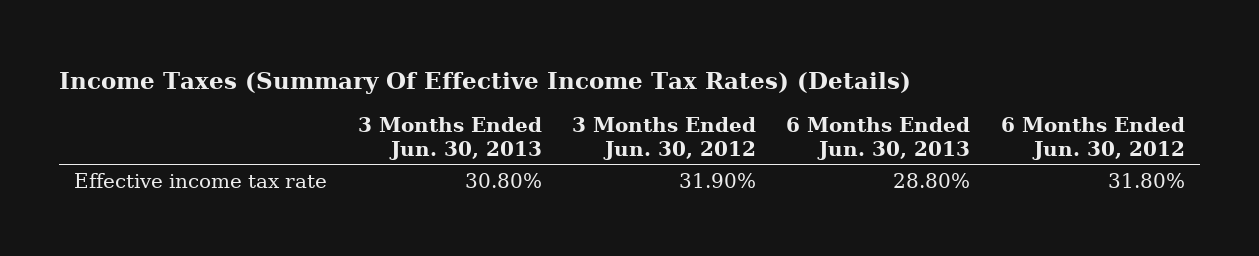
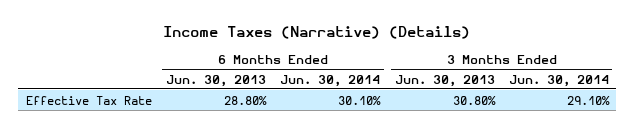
- Income Taxes (Summary Of Effective Income Tax Rates) (Details)
+ Income Taxes (Narrative) (Details)
- | 3 Months Ended Jun. 30, 2013 | 3 Months Ended Jun. 30, 2012 | 6 Months Ended Jun. 30, 2013 | 6 Months Ended Jun. 30, 2012
+ | 6 Months Ended Jun. 30, 2013 | 6 Months Ended Jun. 30, 2014 | 3 Months Ended Jun. 30, 2013 | 3 Months Ended Jun. 30, 2014
- Effective income tax rate | 30.80% | 31.90% | 28.80% | 31.80%
+ Effective Tax Rate | 28.80% | 30.10% | 30.80% | 29.10%

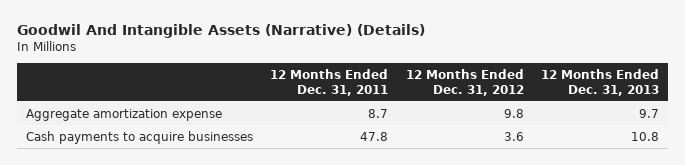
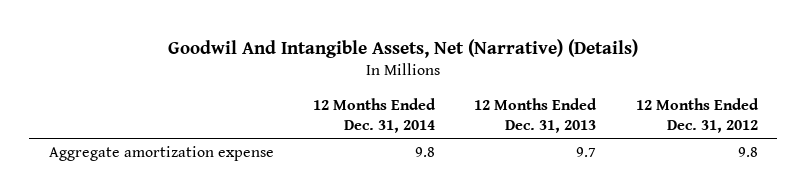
- Goodwil And Intangible Assets (Narrative) (Details)
+ Goodwil And Intangible Assets, Net (Narrative) (Details)
- | 12 Months Ended Dec. 31, 2011 | 12 Months Ended Dec. 31, 2012 | 12 Months Ended Dec. 31, 2013
+ | 12 Months Ended Dec. 31, 2014 | 12 Months Ended Dec. 31, 2013 | 12 Months Ended Dec. 31, 2012
- Cash payments to acquire businesses | 47.8 | 3.6 | 10.8

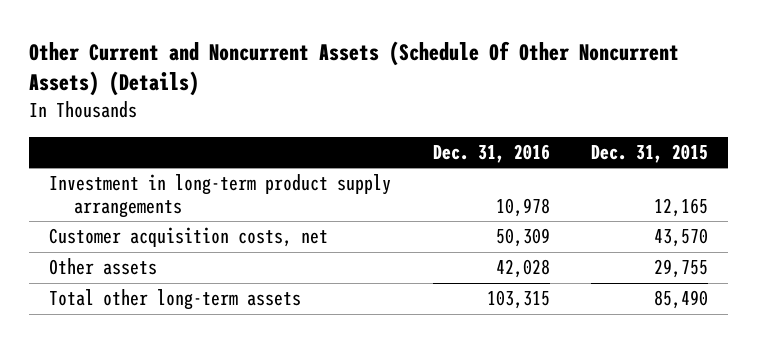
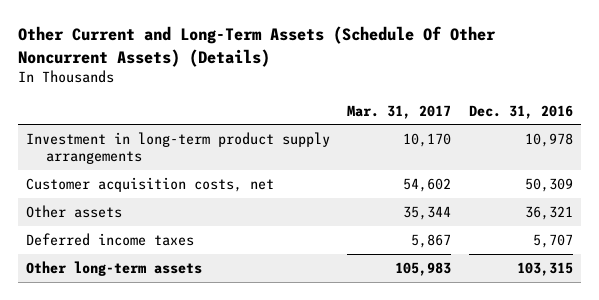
- Other Current and Noncurrent Assets (Schedule Of Other Noncurrent Assets) (Details)
+ Other Current and Long-Term Assets (Schedule Of Other Noncurrent Assets) (Details)
- | Dec. 31, 2016 | Dec. 31, 2015
+ | Mar. 31, 2017 | Dec. 31, 2016
- Other assets | 42,028 | 29,755
- Total other long-term assets | 103,315 | 85,490
+ Other assets | 35,344 | 36,321
+ Deferred income taxes | 5,867 | 5,707
+ Other long-term assets | 105,983 | 103,315

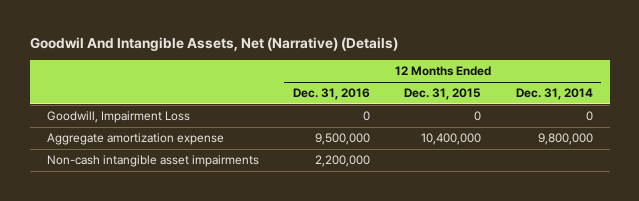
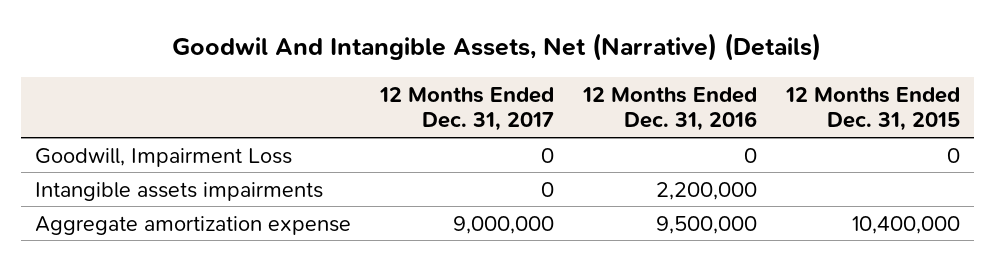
- | 12 Months Ended Dec. 31, 2016 | 12 Months Ended Dec. 31, 2015 | 12 Months Ended Dec. 31, 2014
+ | 12 Months Ended Dec. 31, 2017 | 12 Months Ended Dec. 31, 2016 | 12 Months Ended Dec. 31, 2015
+ Intangible assets impairments | 0 | 2,200,000 |
- Non-cash intangible asset impairments | 2,200,000 | |

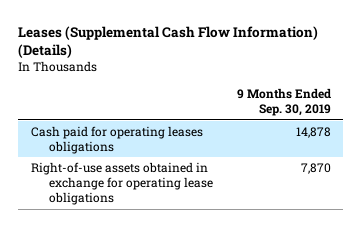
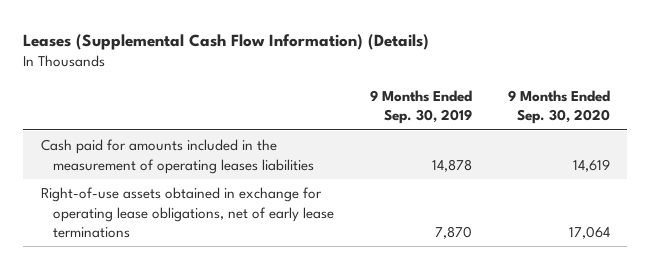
- | 9 Months Ended Sep. 30, 2019
+ | 9 Months Ended Sep. 30, 2019 | 9 Months Ended Sep. 30, 2020
- Cash paid for operating leases obligations | 14,878
- Right-of-use assets obtained in exchange for operating lease obligations | 7,870
+ Cash paid for amounts included in the measurement of operating leases liabilities | 14,878 | 14,619
+ Right-of-use assets obtained in exchange for operating lease obligations, net of early lease terminations | 7,870 | 17,064

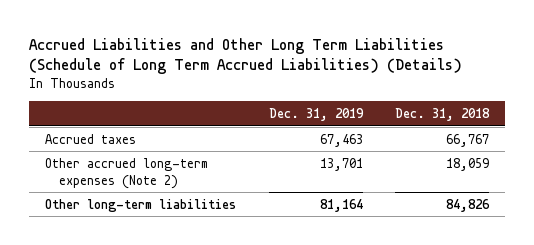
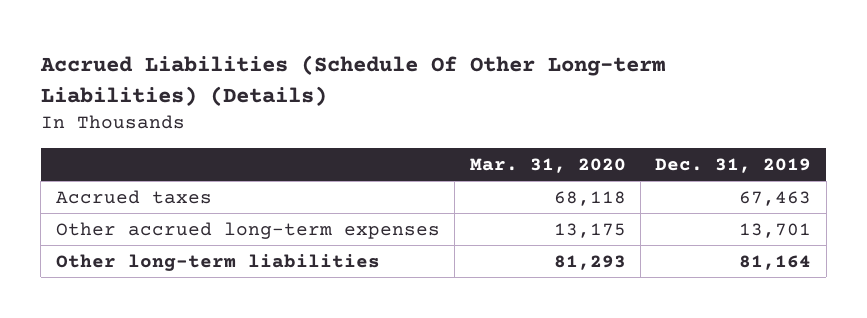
- Accrued Liabilities and Other Long Term Liabilities (Schedule of Long Term Accrued Liabilities) (Details)
+ Accrued Liabilities (Schedule Of Other Long-term Liabilities) (Details)
- | Dec. 31, 2019 | Dec. 31, 2018
+ | Mar. 31, 2020 | Dec. 31, 2019
- Other accrued long-term expenses (Note 2) | 13,701 | 18,059
+ Other accrued long-term expenses | 13,175 | 13,701

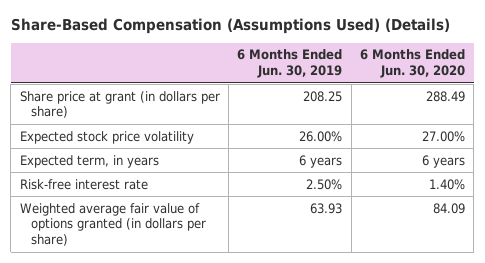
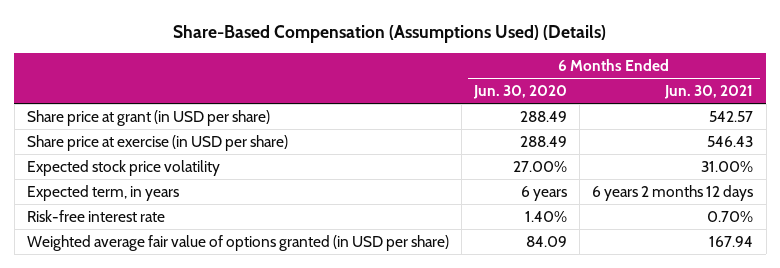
- | 6 Months Ended Jun. 30, 2019 | 6 Months Ended Jun. 30, 2020
+ | 6 Months Ended Jun. 30, 2020 | 6 Months Ended Jun. 30, 2021
- Share price at grant (in dollars per share) | 208.25 | 288.49
+ Share price at grant (in USD per share) | 288.49 | 542.57
+ Share price at exercise (in USD per share) | 288.49 | 546.43
- Weighted average fair value of options granted (in dollars per share) | 63.93 | 84.09
+ Weighted average fair value of options granted (in USD per share) | 84.09 | 167.94

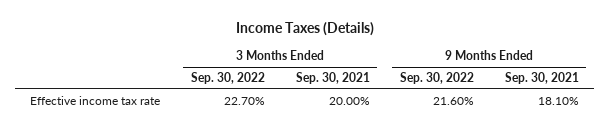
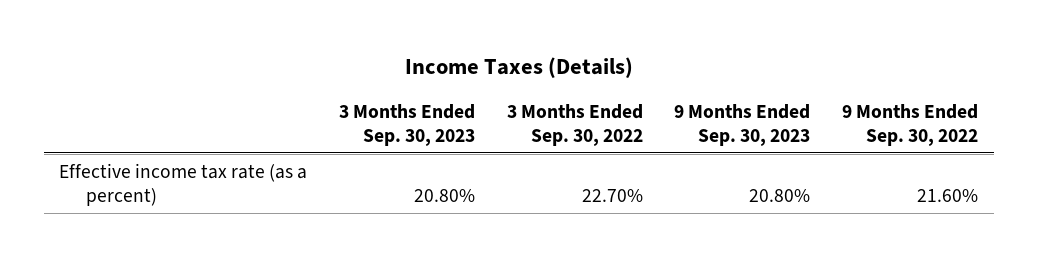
- | 3 Months Ended Sep. 30, 2022 | 3 Months Ended Sep. 30, 2021 | 9 Months Ended Sep. 30, 2022 | 9 Months Ended Sep. 30, 2021
+ | 3 Months Ended Sep. 30, 2023 | 3 Months Ended Sep. 30, 2022 | 9 Months Ended Sep. 30, 2023 | 9 Months Ended Sep. 30, 2022
- Effective income tax rate | 22.70% | 20.00% | 21.60% | 18.10%
+ Effective income tax rate (as a percent) | 20.80% | 22.70% | 20.80% | 21.60%

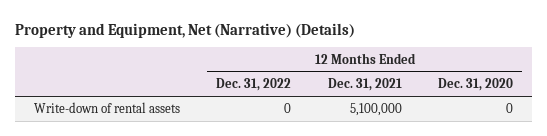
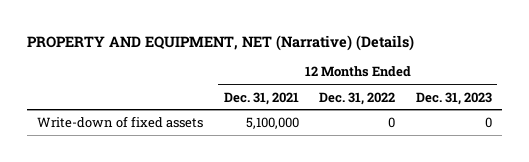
- Property and Equipment, Net (Narrative) (Details)
+ PROPERTY AND EQUIPMENT, NET (Narrative) (Details)
- | 12 Months Ended Dec. 31, 2022 | 12 Months Ended Dec. 31, 2021 | 12 Months Ended Dec. 31, 2020
+ | 12 Months Ended Dec. 31, 2021 | 12 Months Ended Dec. 31, 2022 | 12 Months Ended Dec. 31, 2023
- Write-down of rental assets | 0 | 5,100,000 | 0
+ Write-down of fixed assets | 5,100,000 | 0 | 0

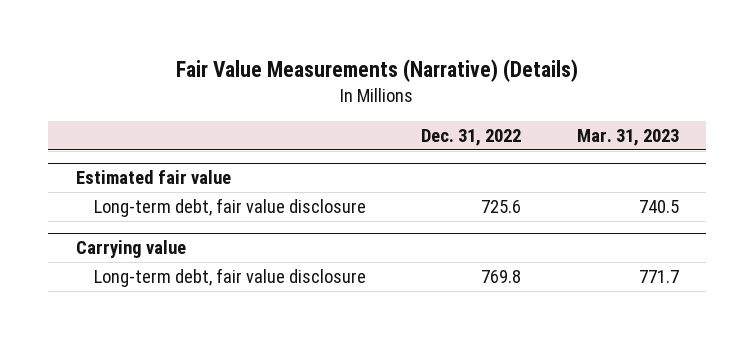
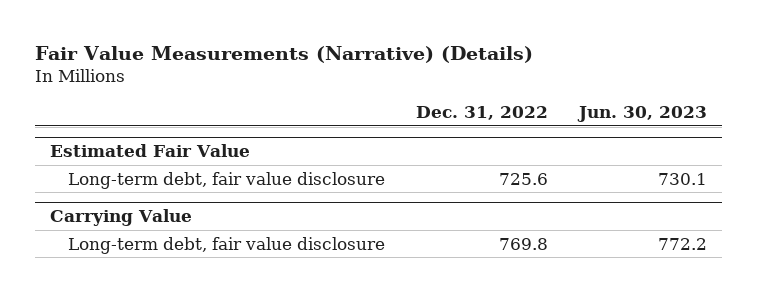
- | Dec. 31, 2022 | Mar. 31, 2023
+ | Dec. 31, 2022 | Jun. 30, 2023
- Estimated fair value
+ Estimated Fair Value
- Carrying value
+ Carrying Value

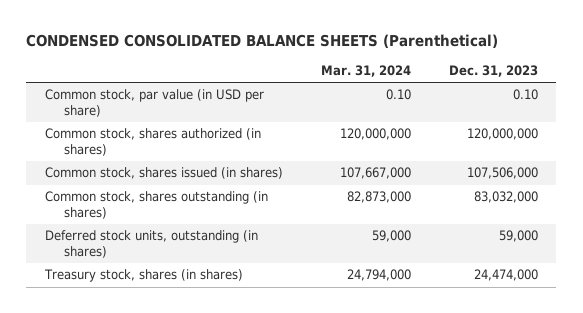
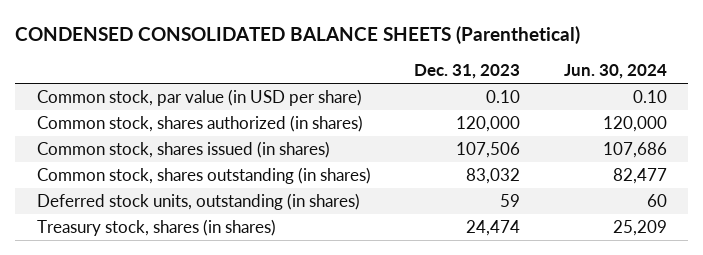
- | Mar. 31, 2024 | Dec. 31, 2023
+ | Dec. 31, 2023 | Jun. 30, 2024
- Common stock, shares authorized (in shares) | 120,000,000 | 120,000,000
- Common stock, shares issued (in shares) | 107,667,000 | 107,506,000
- Common stock, shares outstanding (in shares) | 82,873,000 | 83,032,000
- Deferred stock units, outstanding (in shares) | 59,000 | 59,000
- Treasury stock, shares (in shares) | 24,794,000 | 24,474,000
+ Common stock, shares authorized (in shares) | 120,000 | 120,000
+ Common stock, shares issued (in shares) | 107,506 | 107,686
+ Common stock, shares outstanding (in shares) | 83,032 | 82,477
+ Deferred stock units, outstanding (in shares) | 59 | 60
+ Treasury stock, shares (in shares) | 24,474 | 25,209

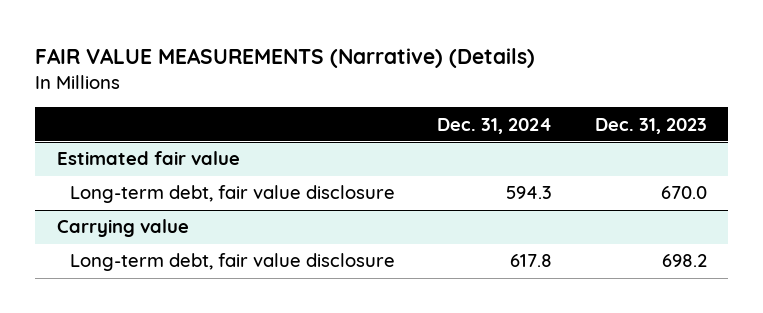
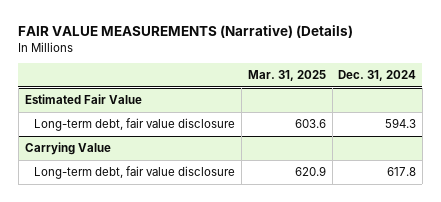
- | Dec. 31, 2024 | Dec. 31, 2023
+ | Mar. 31, 2025 | Dec. 31, 2024
- Estimated fair value
+ Estimated Fair Value
- Carrying value
+ Carrying Value

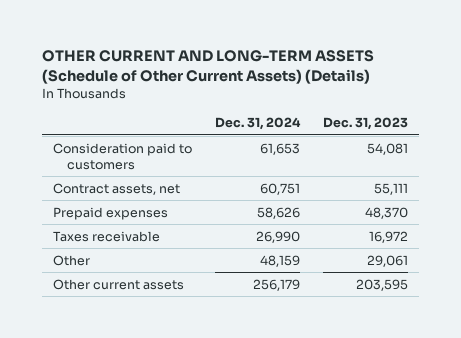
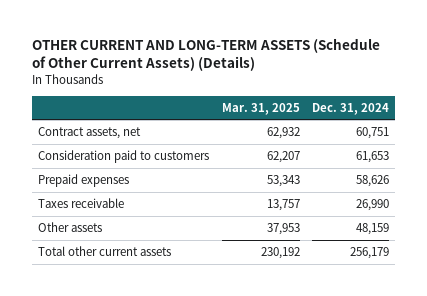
- | Dec. 31, 2024 | Dec. 31, 2023
+ | Mar. 31, 2025 | Dec. 31, 2024
moved down: Consideration paid to customers | 62,207 | 61,653
- Other | 48,159 | 29,061
- Other current assets | 256,179 | 203,595
+ Other assets | 37,953 | 48,159
+ Total other current assets | 230,192 | 256,179

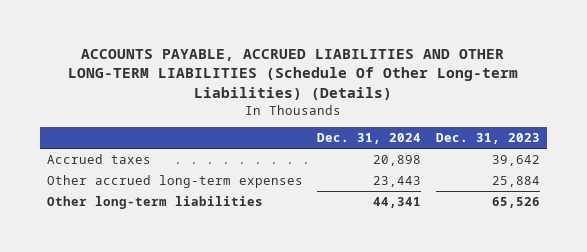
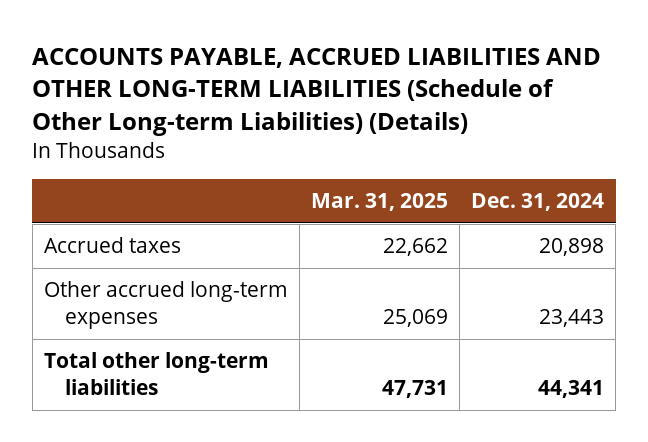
- ACCOUNTS PAYABLE, ACCRUED LIABILITIES AND OTHER LONG-TERM LIABILITIES (Schedule Of Other Long-term Liabilities) (Details)
+ ACCOUNTS PAYABLE, ACCRUED LIABILITIES AND OTHER LONG-TERM LIABILITIES (Schedule of Other Long-term Liabilities) (Details)
- | Dec. 31, 2024 | Dec. 31, 2023
+ | Mar. 31, 2025 | Dec. 31, 2024
- Other long-term liabilities | 44,341 | 65,526
+ Total other long-term liabilities | 47,731 | 44,341

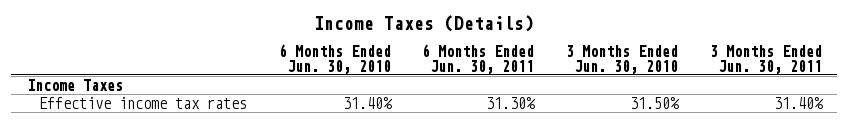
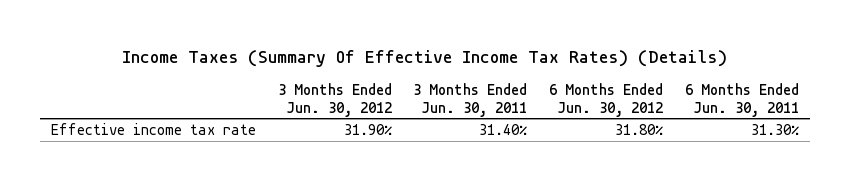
- Income Taxes (Details)
+ Income Taxes (Summary Of Effective Income Tax Rates) (Details)
- | 6 Months Ended Jun. 30, 2010 | 6 Months Ended Jun. 30, 2011 | 3 Months Ended Jun. 30, 2010 | 3 Months Ended Jun. 30, 2011
+ | 3 Months Ended Jun. 30, 2012 | 3 Months Ended Jun. 30, 2011 | 6 Months Ended Jun. 30, 2012 | 6 Months Ended Jun. 30, 2011
- Income Taxes
- Effective income tax rates | 31.40% | 31.30% | 31.50% | 31.40%
+ Effective income tax rate | 31.90% | 31.40% | 31.80% | 31.30%

